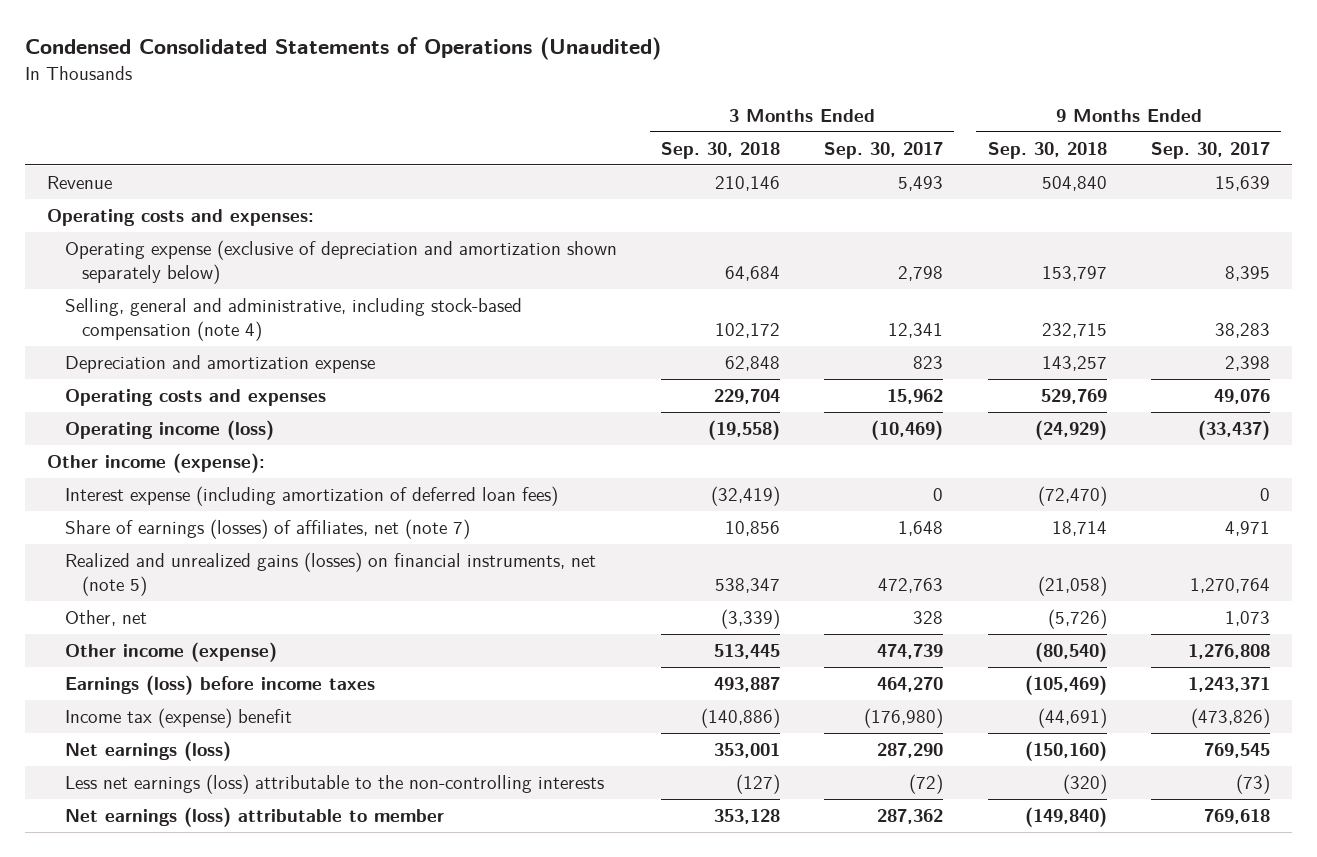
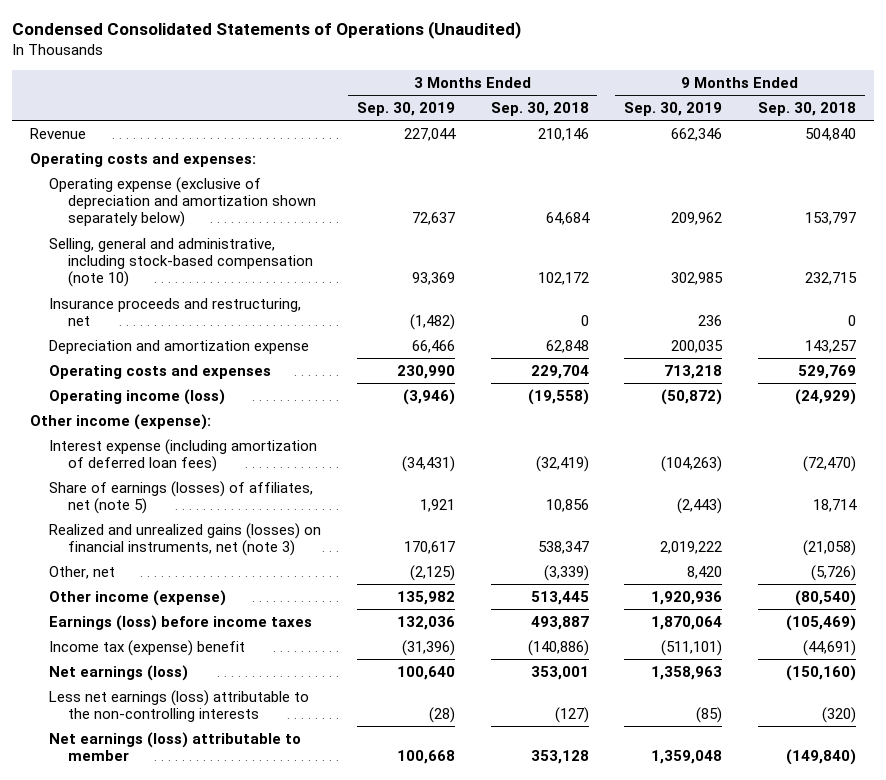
- | 3 Months Ended Sep. 30, 2018 | 3 Months Ended Sep. 30, 2017 | 9 Months Ended Sep. 30, 2018 | 9 Months Ended Sep. 30, 2017
+ | 3 Months Ended Sep. 30, 2019 | 3 Months Ended Sep. 30, 2018 | 9 Months Ended Sep. 30, 2019 | 9 Months Ended Sep. 30, 2018
- Selling, general and administrative, including stock-based compensation (note 4) | 102,172 | 12,341 | 232,715 | 38,283
+ Selling, general and administrative, including stock-based compensation (note 10) | 93,369 | 102,172 | 302,985 | 232,715
+ Insurance proceeds and restructuring, net | (1,482) | 0 | 236 | 0
- Share of earnings (losses) of affiliates, net (note 7) | 10,856 | 1,648 | 18,714 | 4,971
- Realized and unrealized gains (losses) on financial instruments, net (note 5) | 538,347 | 472,763 | (21,058) | 1,270,764
+ Share of earnings (losses) of affiliates, net (note 5) | 1,921 | 10,856 | (2,443) | 18,714
+ Realized and unrealized gains (losses) on financial instruments, net (note 3) | 170,617 | 538,347 | 2,019,222 | (21,058)

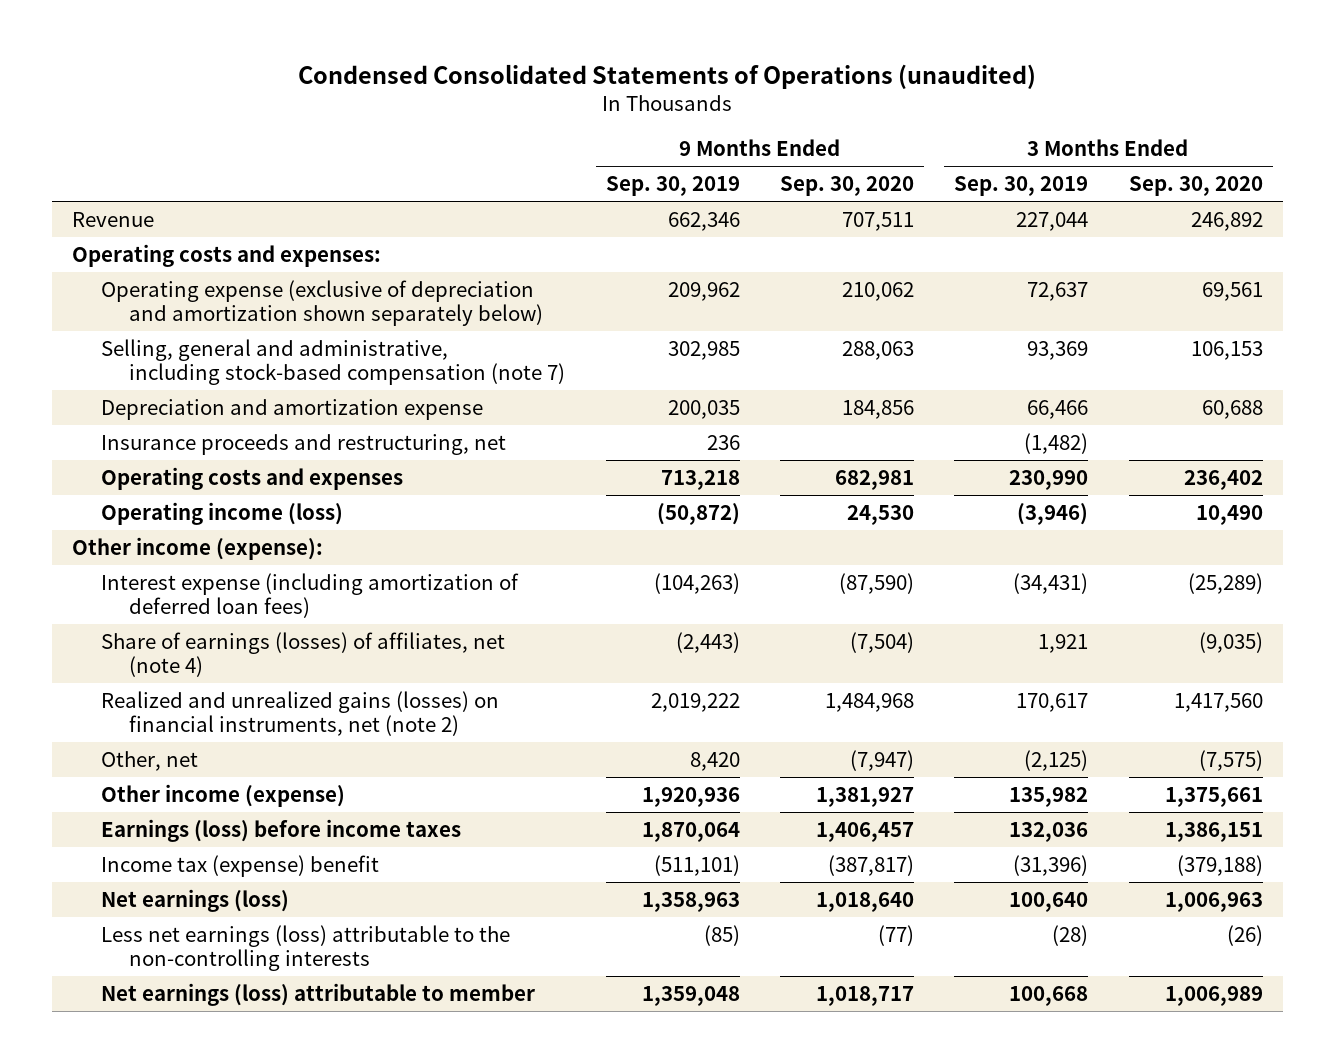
- Condensed Consolidated Statements of Operations (Unaudited)
+ Condensed Consolidated Statements of Operations (unaudited)
- | 3 Months Ended Sep. 30, 2019 | 3 Months Ended Sep. 30, 2018 | 9 Months Ended Sep. 30, 2019 | 9 Months Ended Sep. 30, 2018
+ | 9 Months Ended Sep. 30, 2019 | 9 Months Ended Sep. 30, 2020 | 3 Months Ended Sep. 30, 2019 | 3 Months Ended Sep. 30, 2020
- Selling, general and administrative, including stock-based compensation (note 10) | 93,369 | 102,172 | 302,985 | 232,715
+ Selling, general and administrative, including stock-based compensation (note 7) | 302,985 | 288,063 | 93,369 | 106,153
moved down: Insurance proceeds and restructuring, net | 236 | | (1,482) |
- Share of earnings (losses) of affiliates, net (note 5) | 1,921 | 10,856 | (2,443) | 18,714
- Realized and unrealized gains (losses) on financial instruments, net (note 3) | 170,617 | 538,347 | 2,019,222 | (21,058)
+ Share of earnings (losses) of affiliates, net (note 4) | (2,443) | (7,504) | 1,921 | (9,035)
+ Realized and unrealized gains (losses) on financial instruments, net (note 2) | 2,019,222 | 1,484,968 | 170,617 | 1,417,560

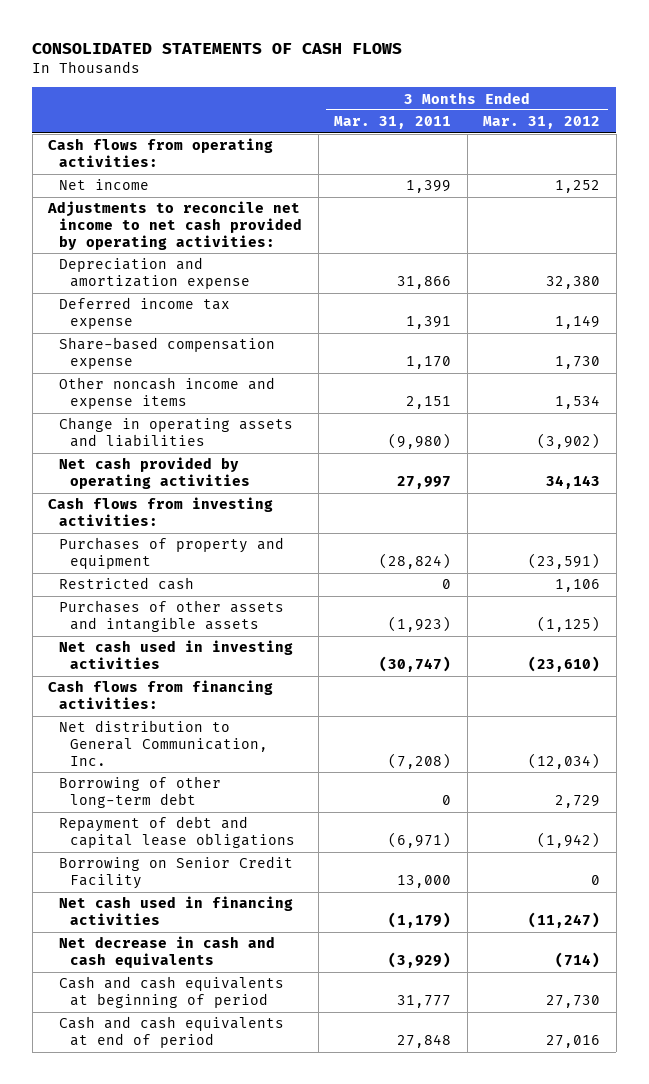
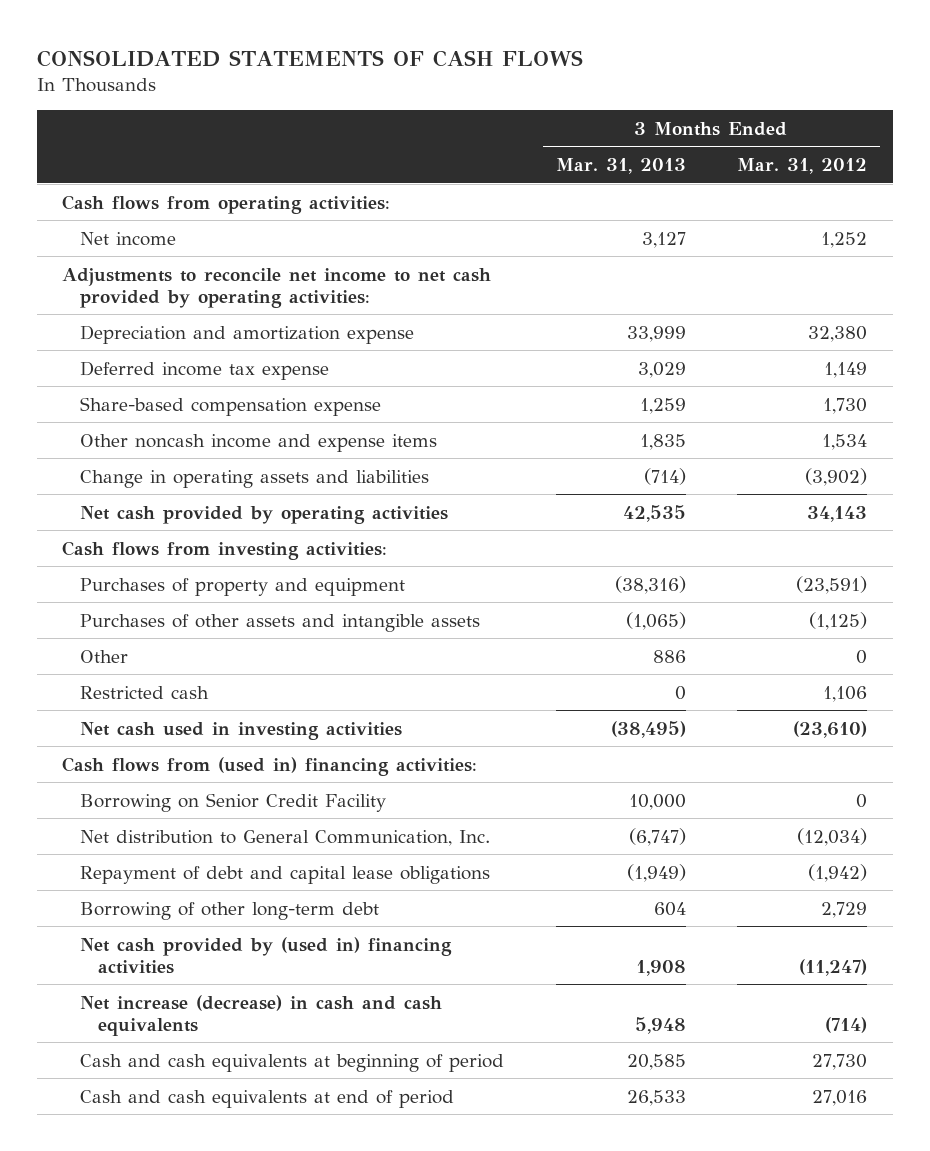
- | 3 Months Ended Mar. 31, 2011 | 3 Months Ended Mar. 31, 2012
+ | 3 Months Ended Mar. 31, 2013 | 3 Months Ended Mar. 31, 2012
+ Other | 886 | 0
moved down: Restricted cash | 0 | 1,106
- Cash flows from financing activities:
+ Cash flows from (used in) financing activities:
moved up: Borrowing on Senior Credit Facility | 10,000 | 0
- Net cash used in financing activities | (1,179) | (11,247)
- Net decrease in cash and cash equivalents | (3,929) | (714)
moved down: Borrowing of other long-term debt | 604 | 2,729
+ Net cash provided by (used in) financing activities | 1,908 | (11,247)
+ Net increase (decrease) in cash and cash equivalents | 5,948 | (714)

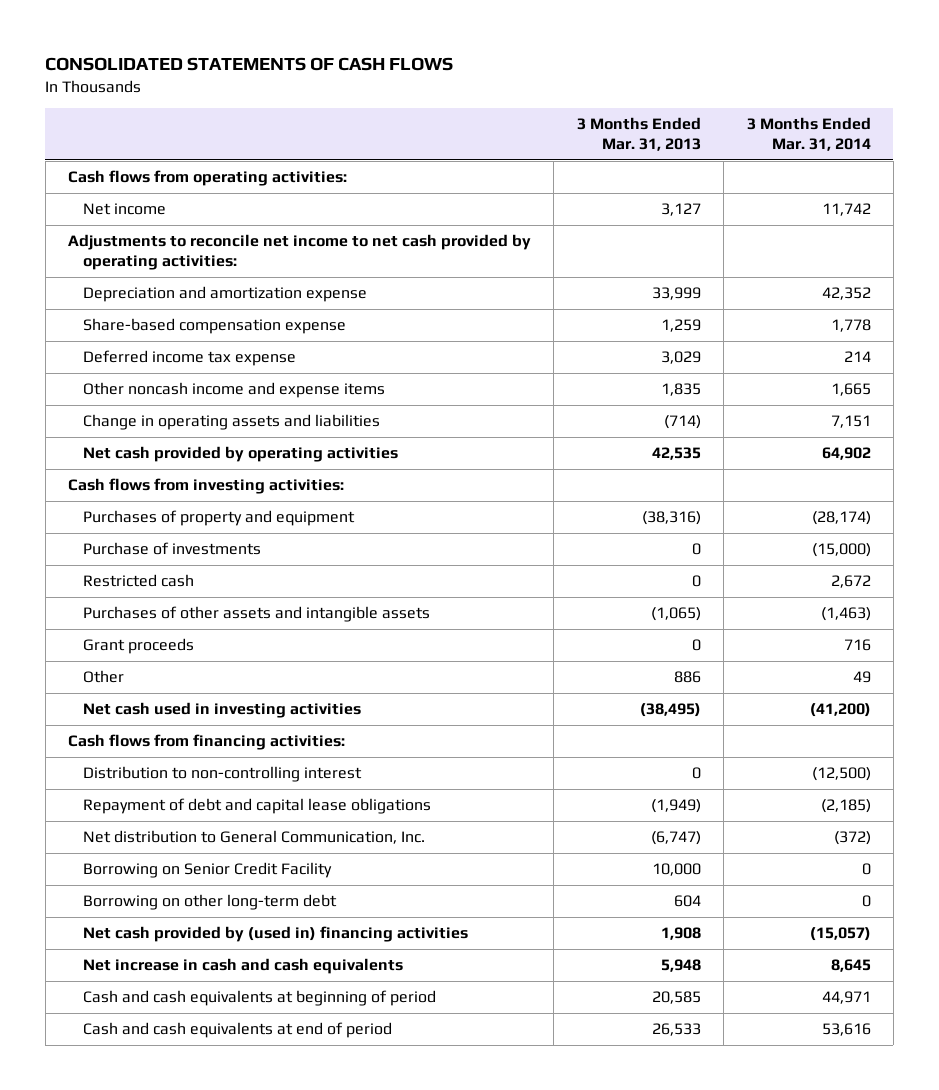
- | 3 Months Ended Mar. 31, 2013 | 3 Months Ended Mar. 31, 2012
+ | 3 Months Ended Mar. 31, 2013 | 3 Months Ended Mar. 31, 2014
moved down: Deferred income tax expense | 3,029 | 214
+ Purchase of investments | 0 | (15,000)
moved up: Restricted cash | 0 | 2,672
+ Grant proceeds | 0 | 716
- Cash flows from (used in) financing activities:
+ Cash flows from financing activities:
+ Distribution to non-controlling interest | 0 | (12,500)
- Borrowing of other long-term debt | 604 | 2,729
moved down: Net distribution to General Communication, Inc. | (6,747) | (372)
moved down: Borrowing on Senior Credit Facility | 10,000 | 0
+ Borrowing on other long-term debt | 604 | 0
- Net increase (decrease) in cash and cash equivalents | 5,948 | (714)
+ Net increase in cash and cash equivalents | 5,948 | 8,645

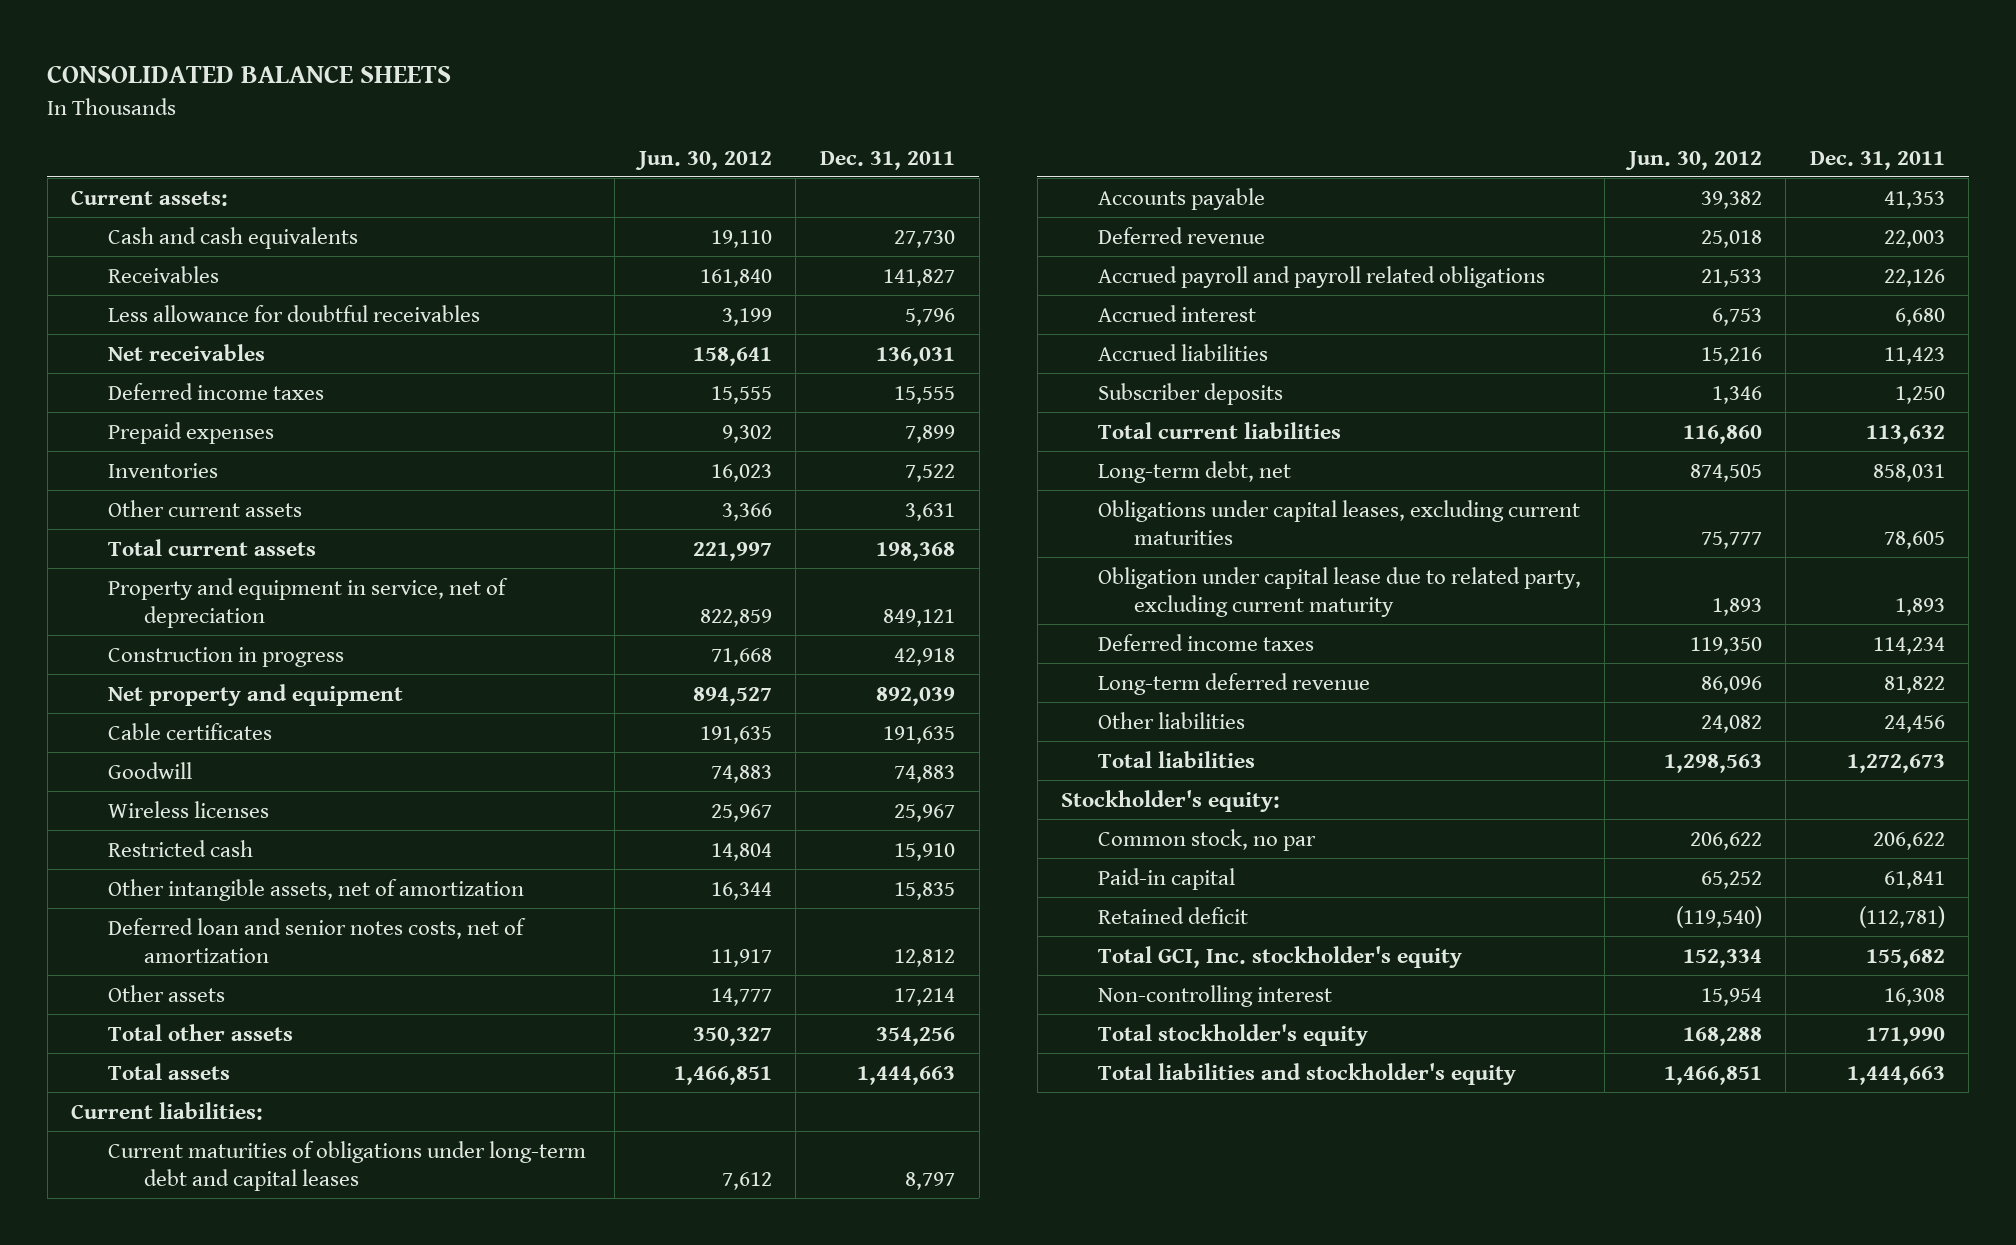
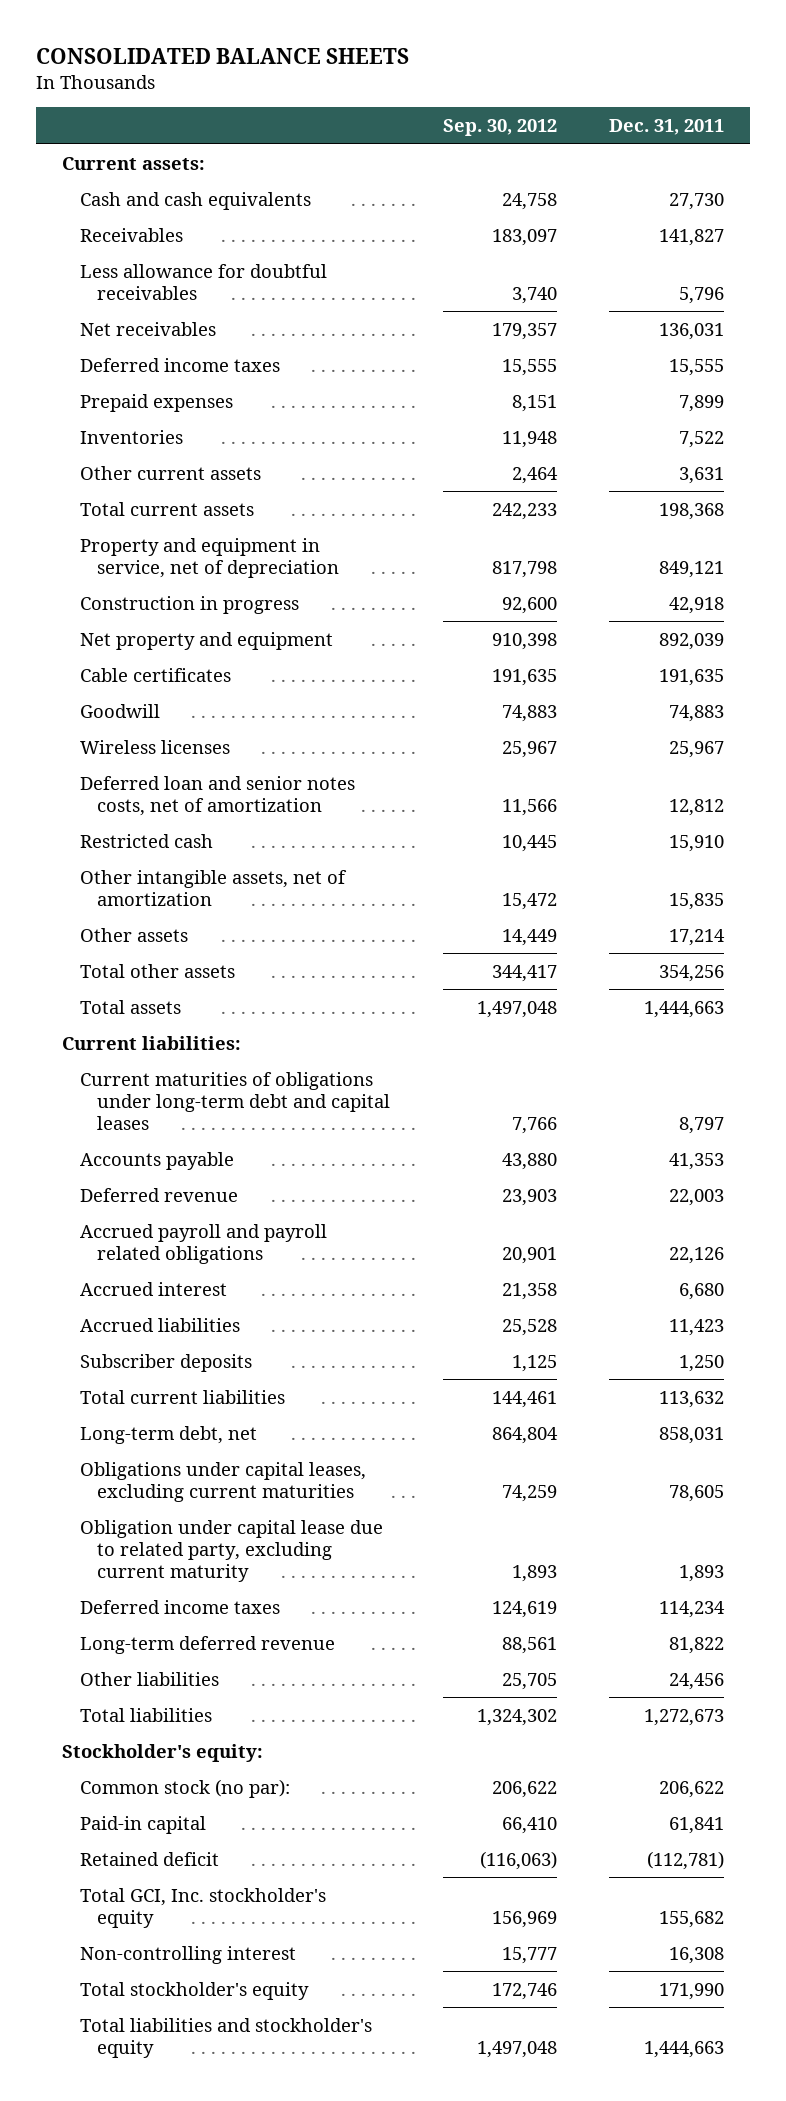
- | Jun. 30, 2012 | Dec. 31, 2011
+ | Sep. 30, 2012 | Dec. 31, 2011
moved up: Deferred loan and senior notes costs, net of amortization | 11,566 | 12,812
- Common stock, no par | 206,622 | 206,622
+ Common stock (no par): | 206,622 | 206,622

